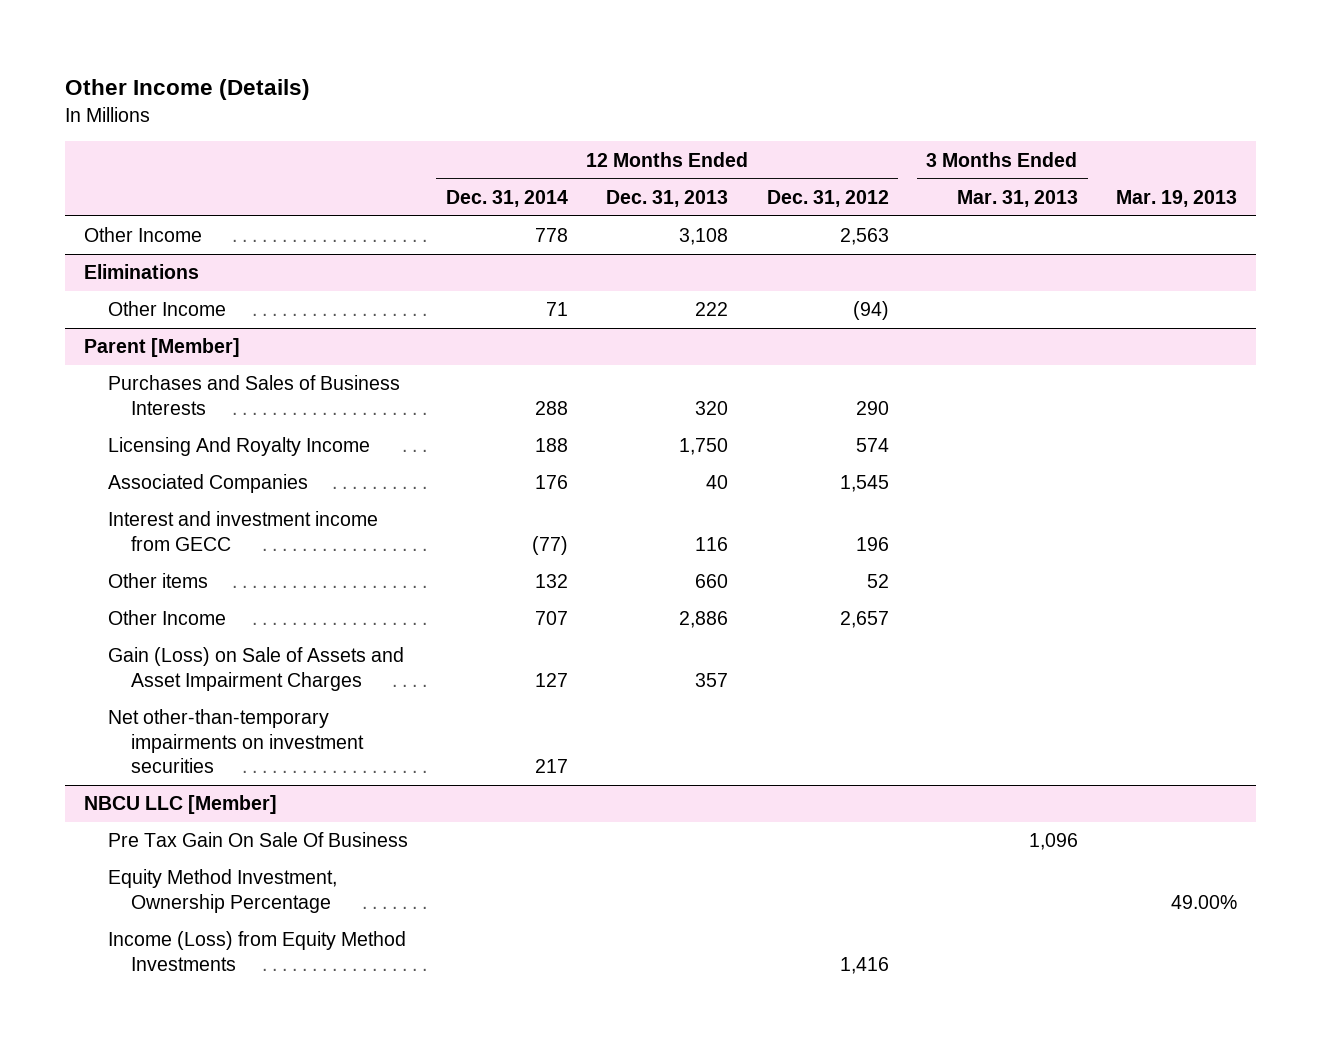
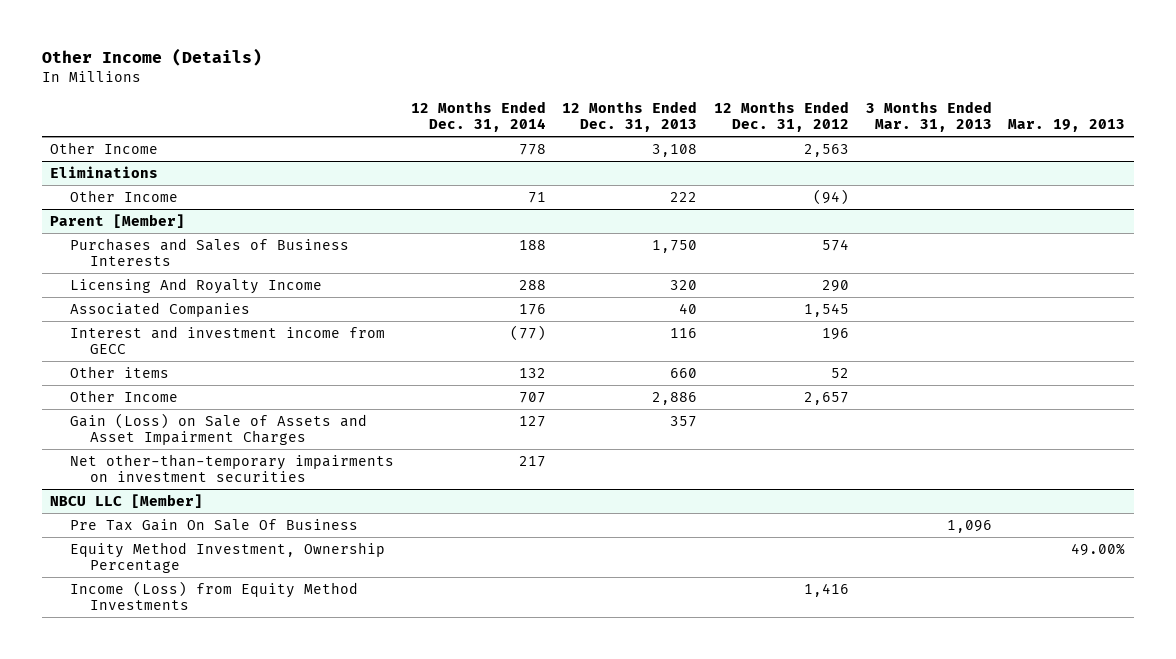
@ Parent [Member]
- Purchases and Sales of Business Interests | 288 | 320 | 290 | |
- Licensing And Royalty Income | 188 | 1,750 | 574 | |
+ Purchases and Sales of Business Interests | 188 | 1,750 | 574 | |
+ Licensing And Royalty Income | 288 | 320 | 290 | |

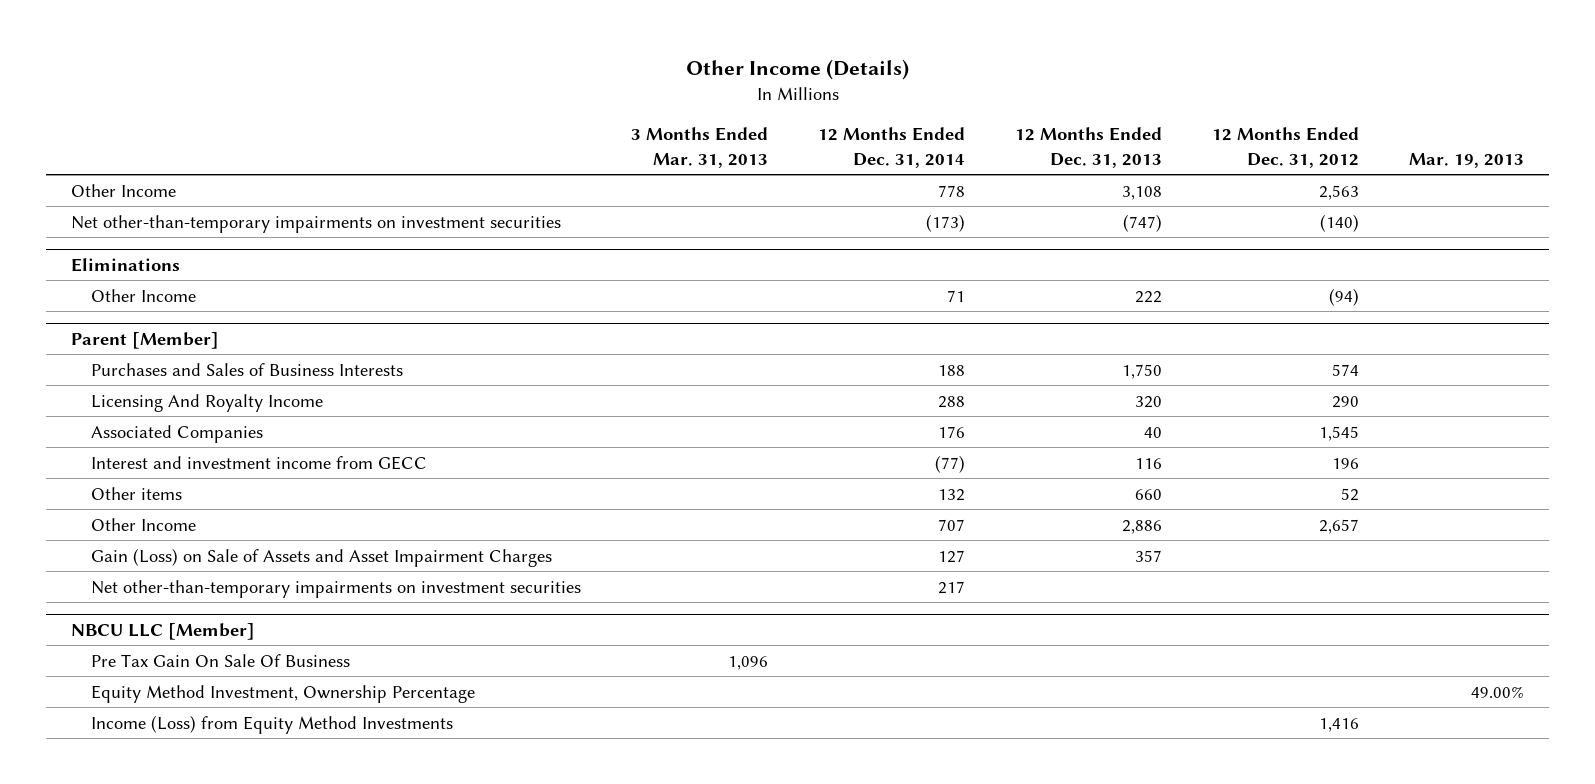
- | 12 Months Ended Dec. 31, 2014 | 12 Months Ended Dec. 31, 2013 | 12 Months Ended Dec. 31, 2012 | 3 Months Ended Mar. 31, 2013 | Mar. 19, 2013
+ | 3 Months Ended Mar. 31, 2013 | 12 Months Ended Dec. 31, 2014 | 12 Months Ended Dec. 31, 2013 | 12 Months Ended Dec. 31, 2012 | Mar. 19, 2013
+ Net other-than-temporary impairments on investment securities | | (173) | (747) | (140) |

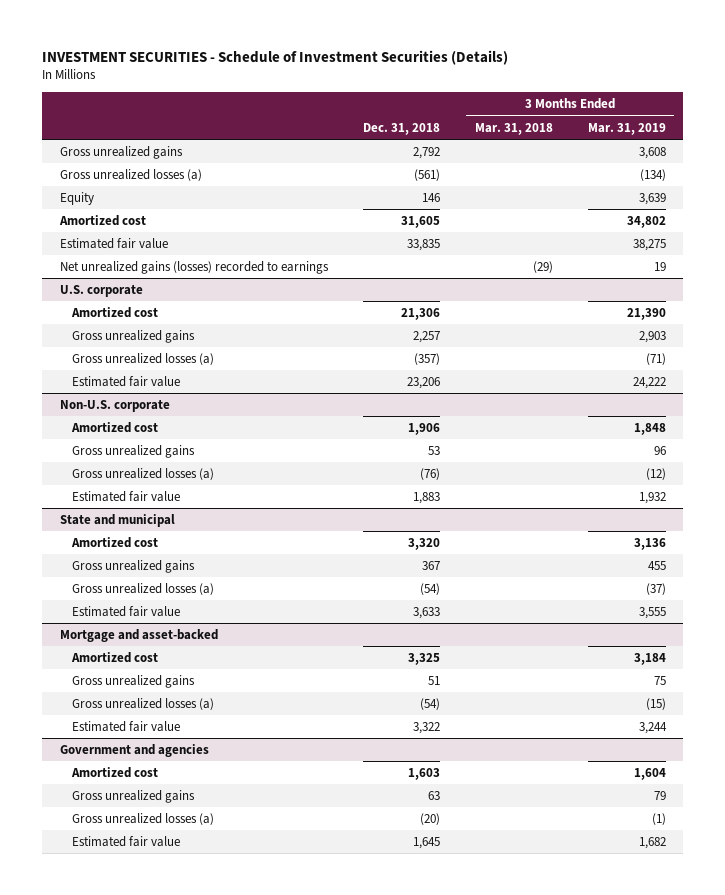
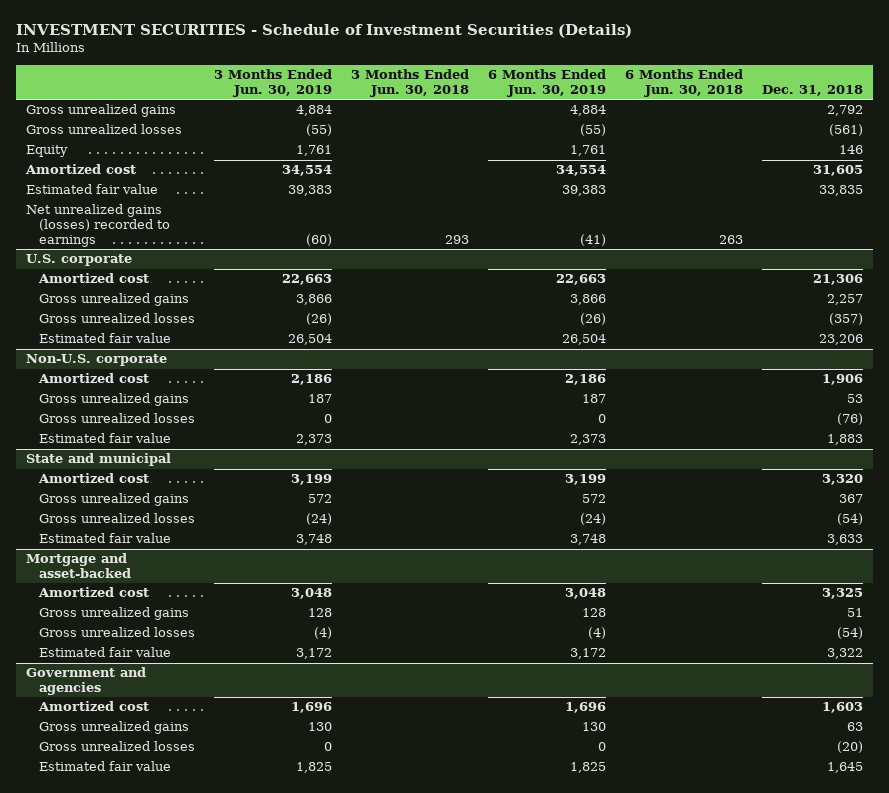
- | Dec. 31, 2018 | 3 Months Ended Mar. 31, 2018 | 3 Months Ended Mar. 31, 2019
+ | 3 Months Ended Jun. 30, 2019 | 3 Months Ended Jun. 30, 2018 | 6 Months Ended Jun. 30, 2019 | 6 Months Ended Jun. 30, 2018 | Dec. 31, 2018
- Gross unrealized losses (a) | (561) | | (134)
+ Gross unrealized losses | (55) | | (55) | | (561)
@ U.S. corporate
- Gross unrealized losses (a) | (357) | | (71)
+ Gross unrealized losses | (26) | | (26) | | (357)
@ Non-U.S. corporate
- Gross unrealized losses (a) | (76) | | (12)
+ Gross unrealized losses | 0 | | 0 | | (76)
@ State and municipal
- Gross unrealized losses (a) | (54) | | (37)
+ Gross unrealized losses | (24) | | (24) | | (54)
@ Mortgage and asset-backed
- Gross unrealized losses (a) | (54) | | (15)
+ Gross unrealized losses | (4) | | (4) | | (54)
@ Government and agencies
- Gross unrealized losses (a) | (20) | | (1)
+ Gross unrealized losses | 0 | | 0 | | (20)

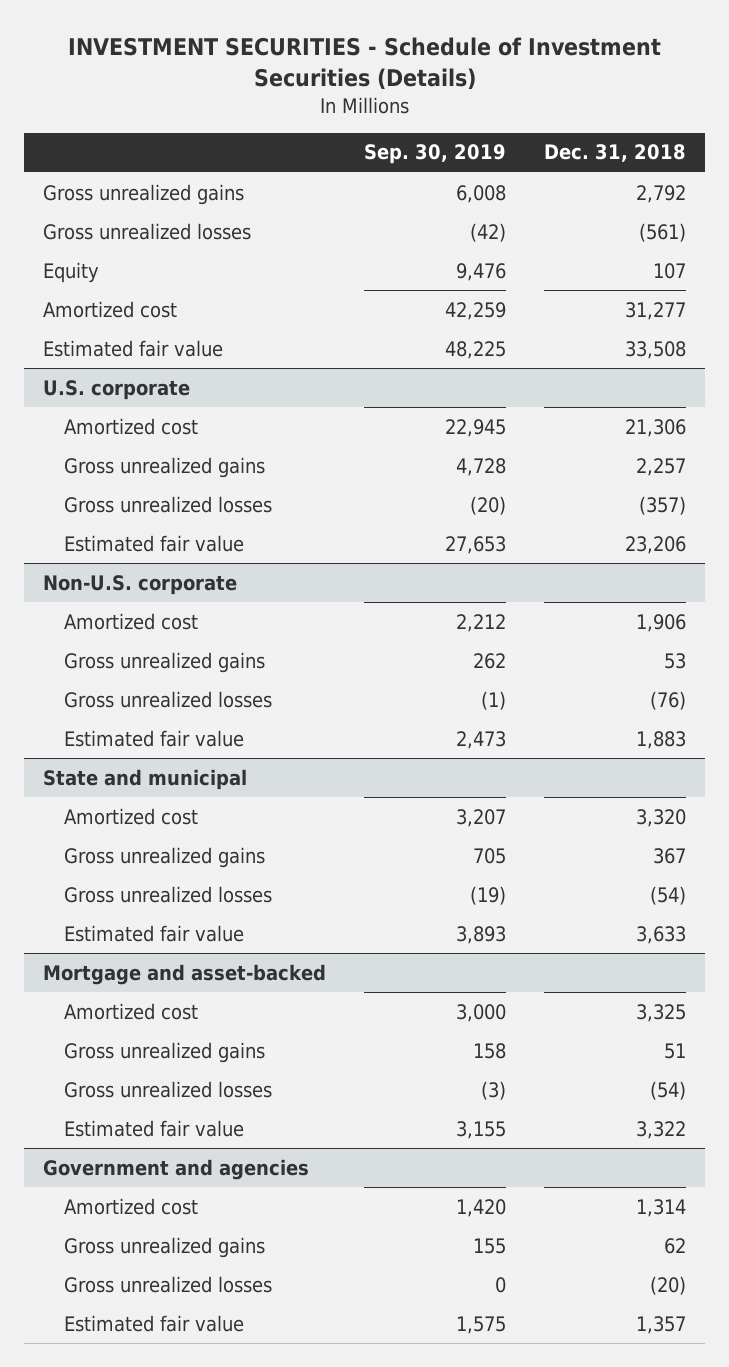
- | 3 Months Ended Jun. 30, 2019 | 3 Months Ended Jun. 30, 2018 | 6 Months Ended Jun. 30, 2019 | 6 Months Ended Jun. 30, 2018 | Dec. 31, 2018
+ | Sep. 30, 2019 | Dec. 31, 2018
- Equity | 1,761 | | 1,761 | | 146
- Amortized cost | 34,554 | | 34,554 | | 31,605
- Estimated fair value | 39,383 | | 39,383 | | 33,835
- Net unrealized gains (losses) recorded to earnings | (60) | 293 | (41) | 263 |
+ Equity | 9,476 | 107
+ Amortized cost | 42,259 | 31,277
+ Estimated fair value | 48,225 | 33,508
@ Government and agencies
- Amortized cost | 1,696 | | 1,696 | | 1,603
- Gross unrealized gains | 130 | | 130 | | 63
+ Amortized cost | 1,420 | 1,314
+ Gross unrealized gains | 155 | 62
- Estimated fair value | 1,825 | | 1,825 | | 1,645
+ Estimated fair value | 1,575 | 1,357

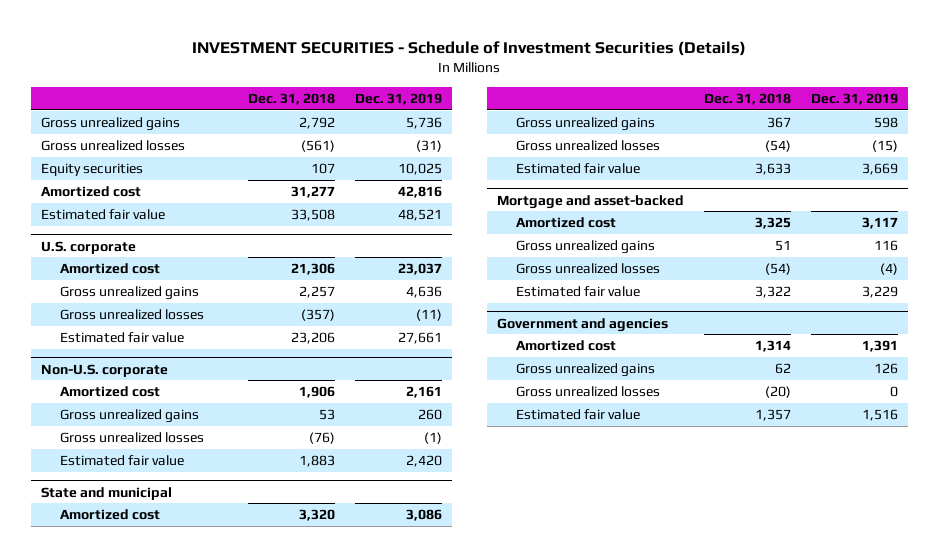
- | Sep. 30, 2019 | Dec. 31, 2018
+ | Dec. 31, 2018 | Dec. 31, 2019
- Equity | 9,476 | 107
+ Equity securities | 107 | 10,025

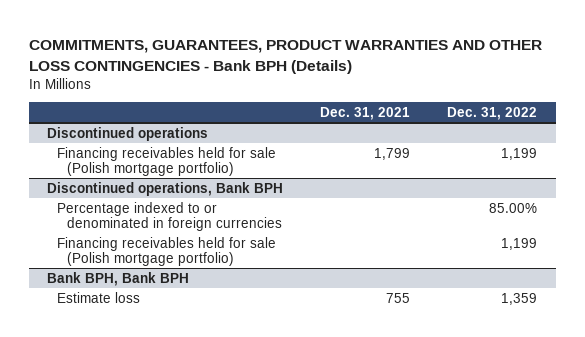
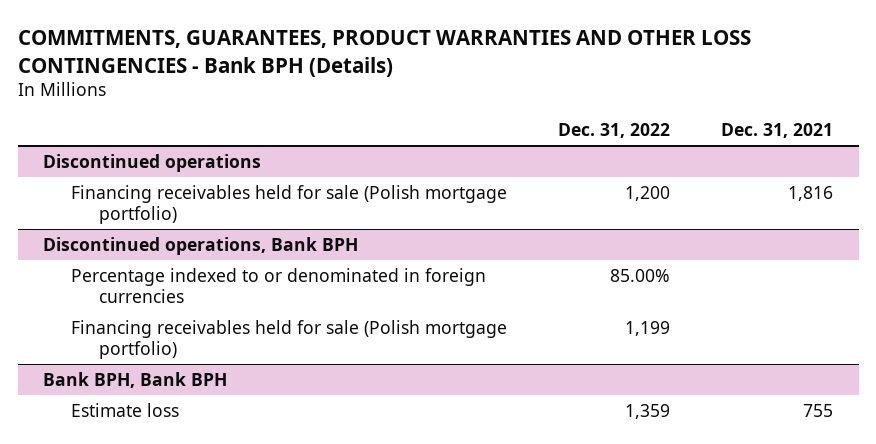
- | Dec. 31, 2021 | Dec. 31, 2022
+ | Dec. 31, 2022 | Dec. 31, 2021
@ Discontinued operations
- Financing receivables held for sale (Polish mortgage portfolio) | 1,799 | 1,199
+ Financing receivables held for sale (Polish mortgage portfolio) | 1,200 | 1,816

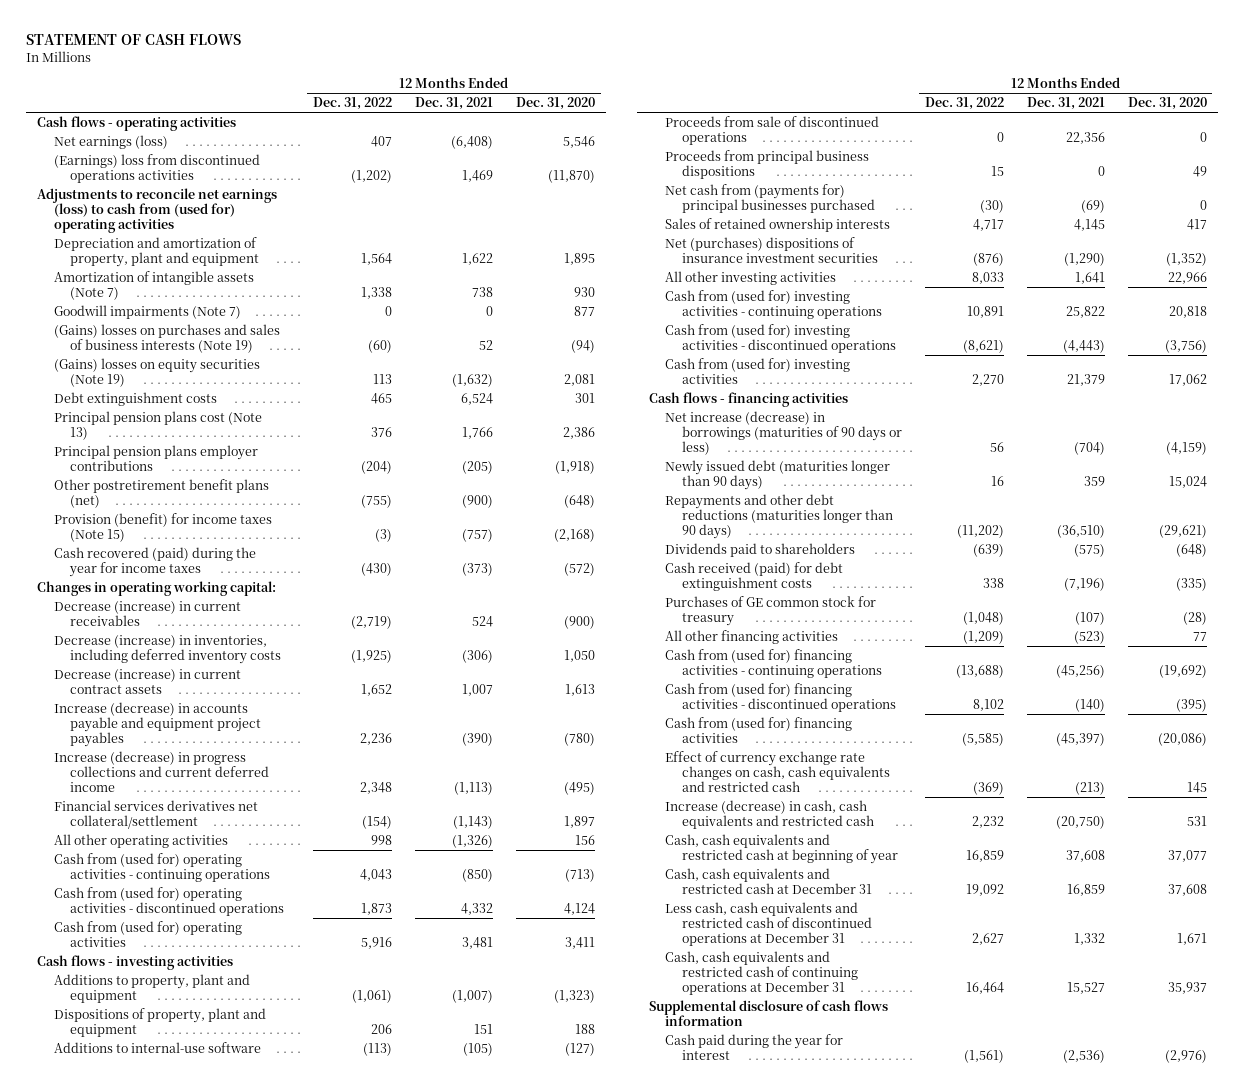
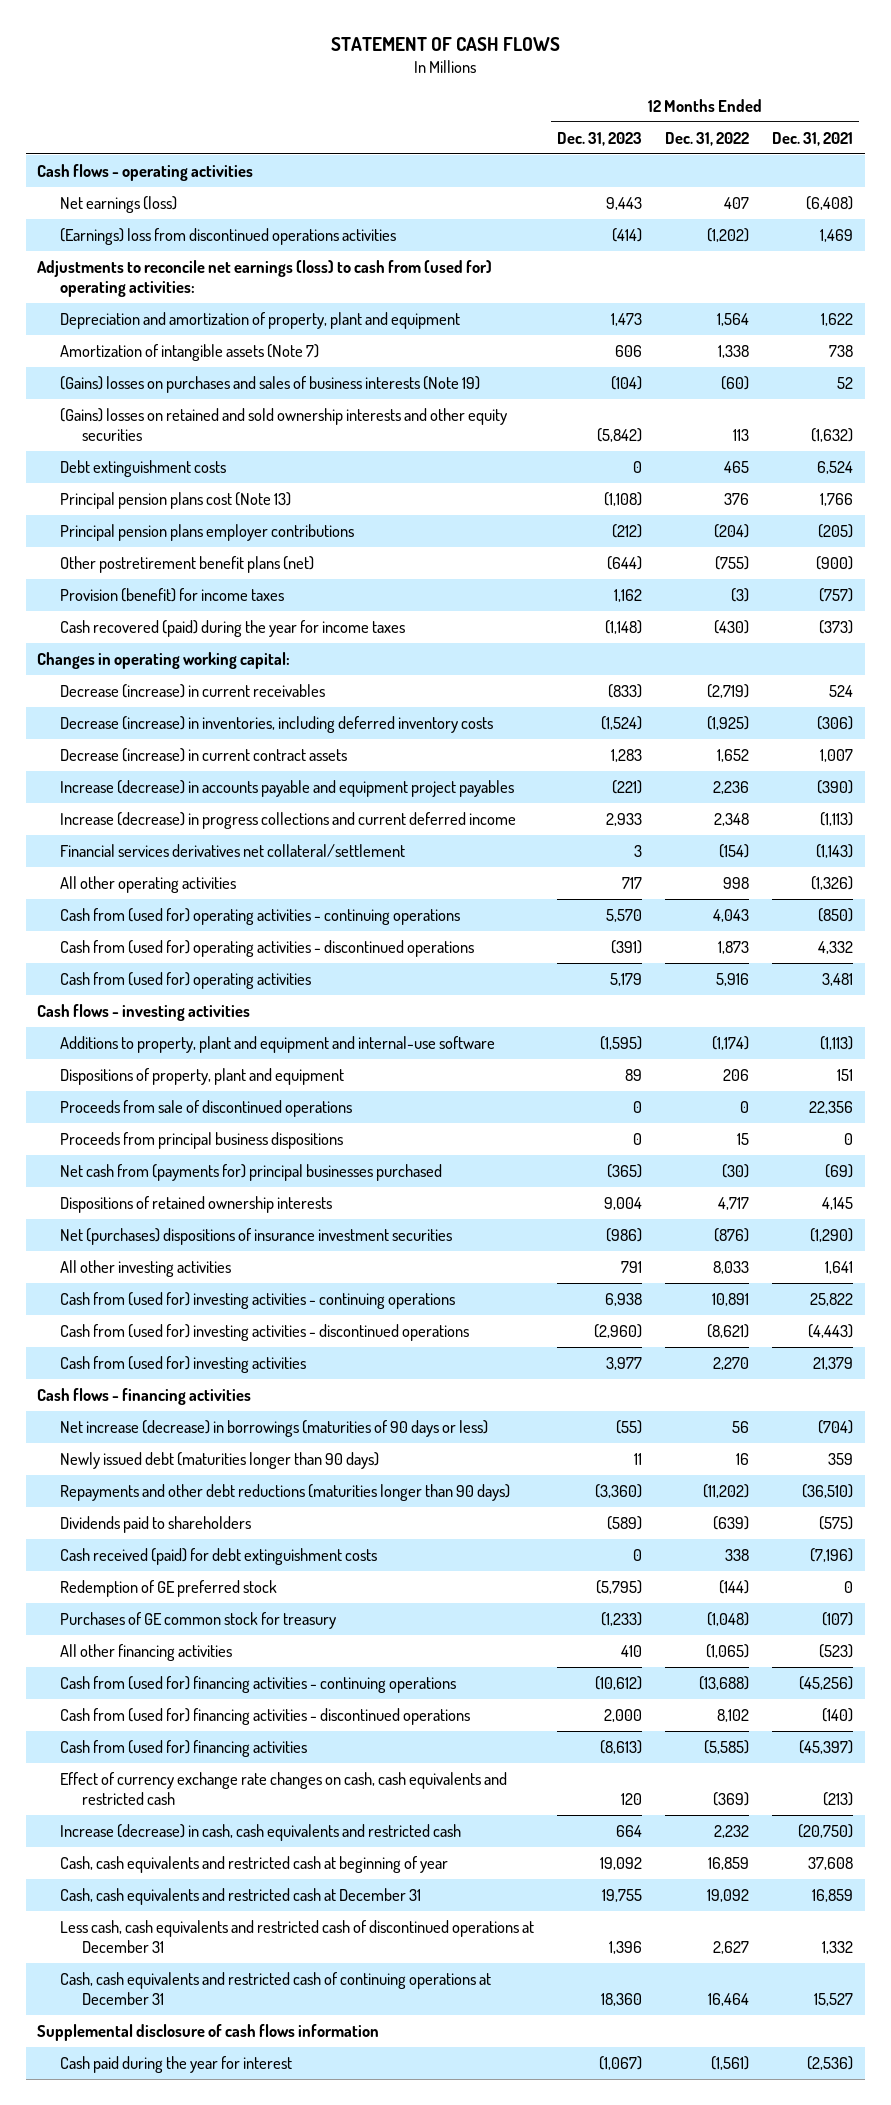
- | 12 Months Ended Dec. 31, 2022 | 12 Months Ended Dec. 31, 2021 | 12 Months Ended Dec. 31, 2020
+ | 12 Months Ended Dec. 31, 2023 | 12 Months Ended Dec. 31, 2022 | 12 Months Ended Dec. 31, 2021
- Adjustments to reconcile net earnings (loss) to cash from (used for) operating activities
+ Adjustments to reconcile net earnings (loss) to cash from (used for) operating activities:
- Goodwill impairments (Note 7) | 0 | 0 | 877
- (Gains) losses on equity securities (Note 19) | 113 | (1,632) | 2,081
+ (Gains) losses on retained and sold ownership interests and other equity securities | (5,842) | 113 | (1,632)
- Provision (benefit) for income taxes (Note 15) | (3) | (757) | (2,168)
+ Provision (benefit) for income taxes | 1,162 | (3) | (757)
- Additions to property, plant and equipment | (1,061) | (1,007) | (1,323)
+ Additions to property, plant and equipment and internal-use software | (1,595) | (1,174) | (1,113)
- Additions to internal-use software | (113) | (105) | (127)
- Sales of retained ownership interests | 4,717 | 4,145 | 417
+ Dispositions of retained ownership interests | 9,004 | 4,717 | 4,145
+ Redemption of GE preferred stock | (5,795) | (144) | 0
- All other financing activities | (1,209) | (523) | 77
+ All other financing activities | 410 | (1,065) | (523)

